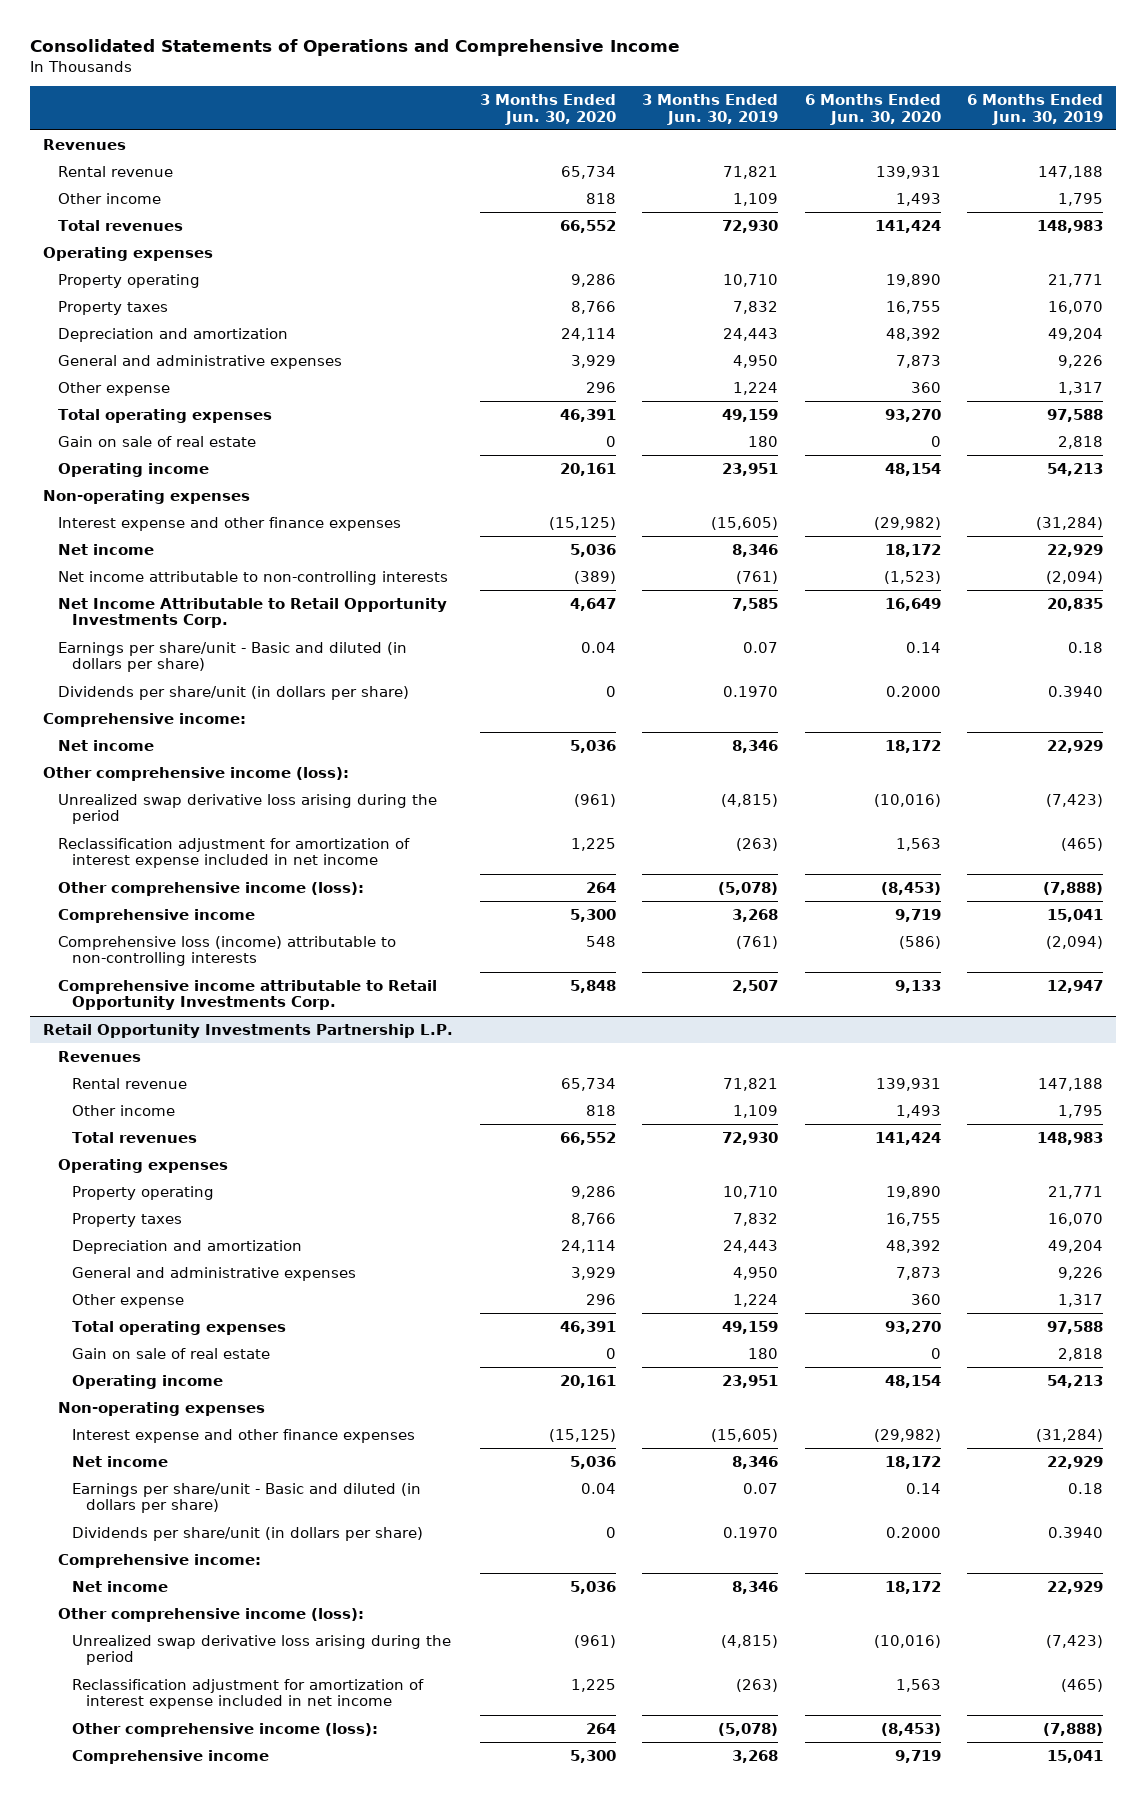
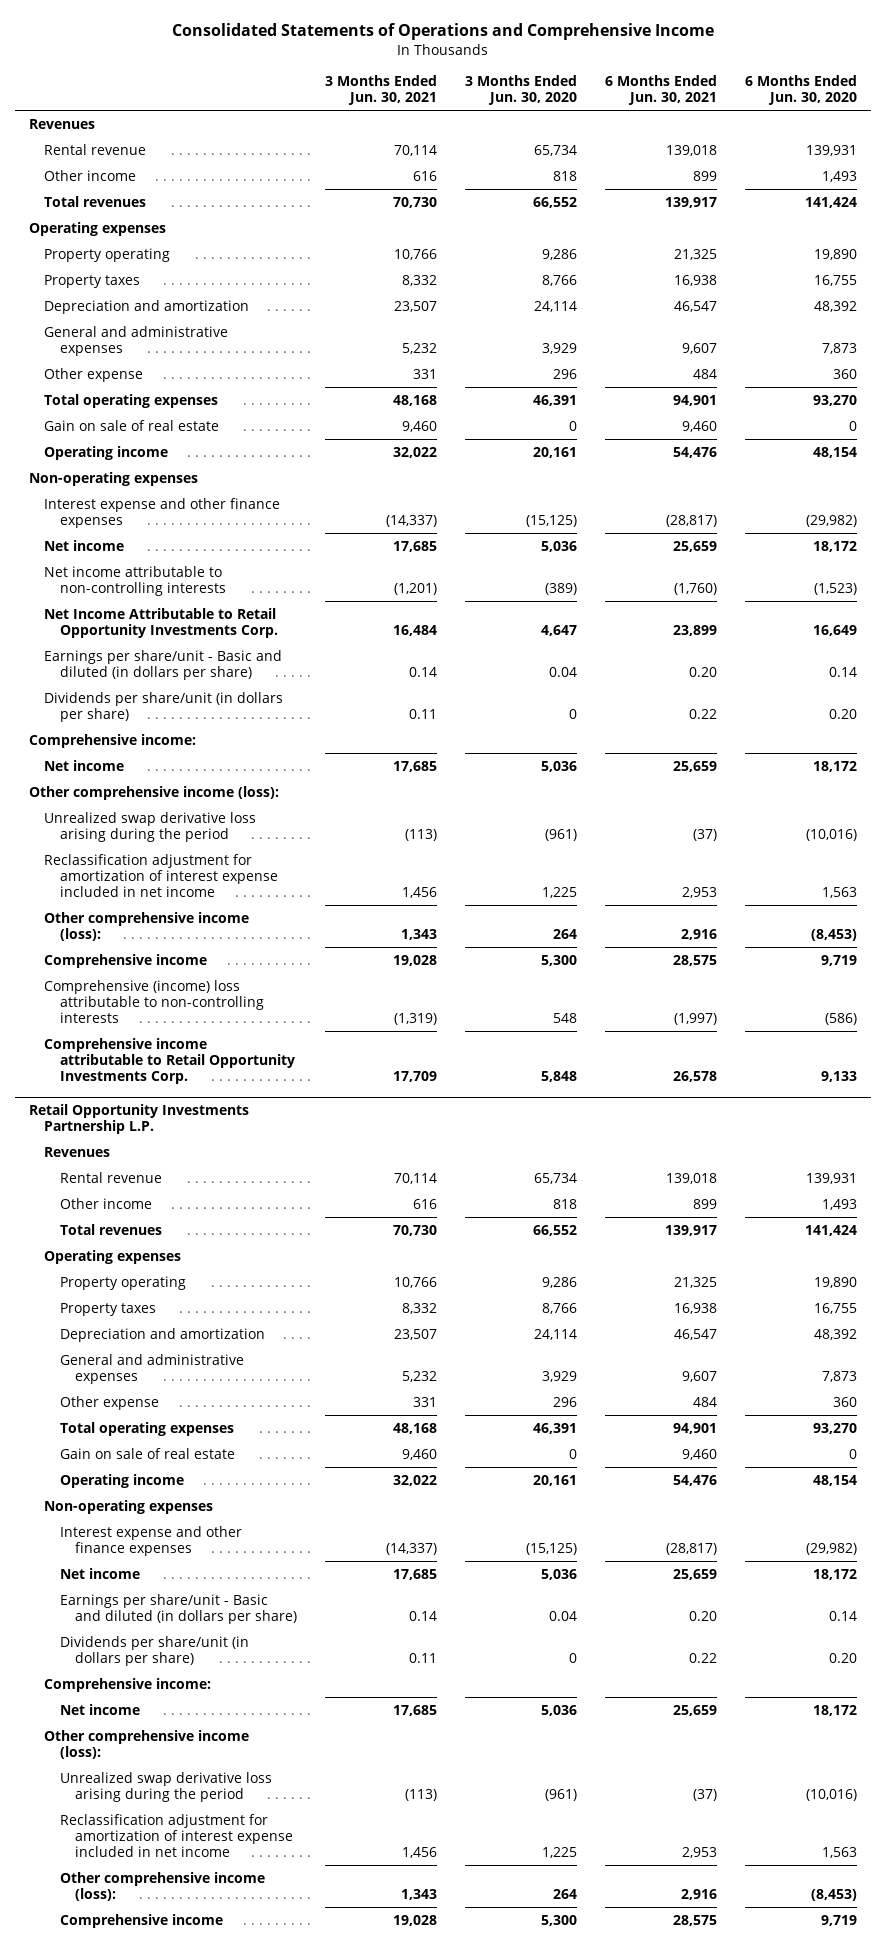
- | 3 Months Ended Jun. 30, 2020 | 3 Months Ended Jun. 30, 2019 | 6 Months Ended Jun. 30, 2020 | 6 Months Ended Jun. 30, 2019
+ | 3 Months Ended Jun. 30, 2021 | 3 Months Ended Jun. 30, 2020 | 6 Months Ended Jun. 30, 2021 | 6 Months Ended Jun. 30, 2020
- Dividends per share/unit (in dollars per share) | 0 | 0.1970 | 0.2000 | 0.3940
+ Dividends per share/unit (in dollars per share) | 0.11 | 0 | 0.22 | 0.20
- Comprehensive loss (income) attributable to non-controlling interests | 548 | (761) | (586) | (2,094)
+ Comprehensive (income) loss attributable to non-controlling interests | (1,319) | 548 | (1,997) | (586)
@ Retail Opportunity Investments Partnership L.P.
- Dividends per share/unit (in dollars per share) | 0 | 0.1970 | 0.2000 | 0.3940
+ Dividends per share/unit (in dollars per share) | 0.11 | 0 | 0.22 | 0.20

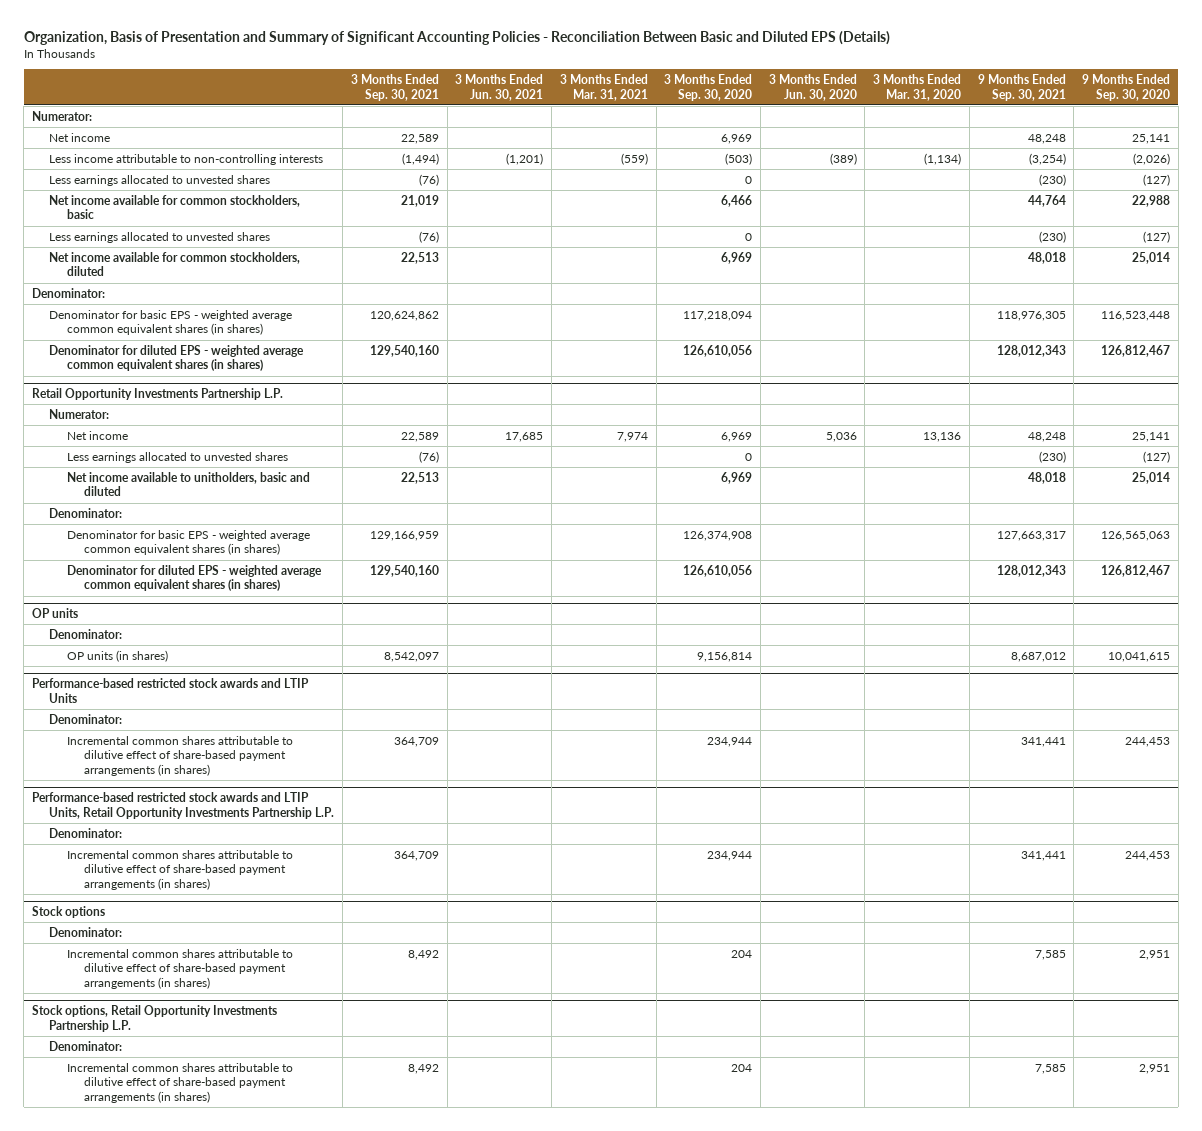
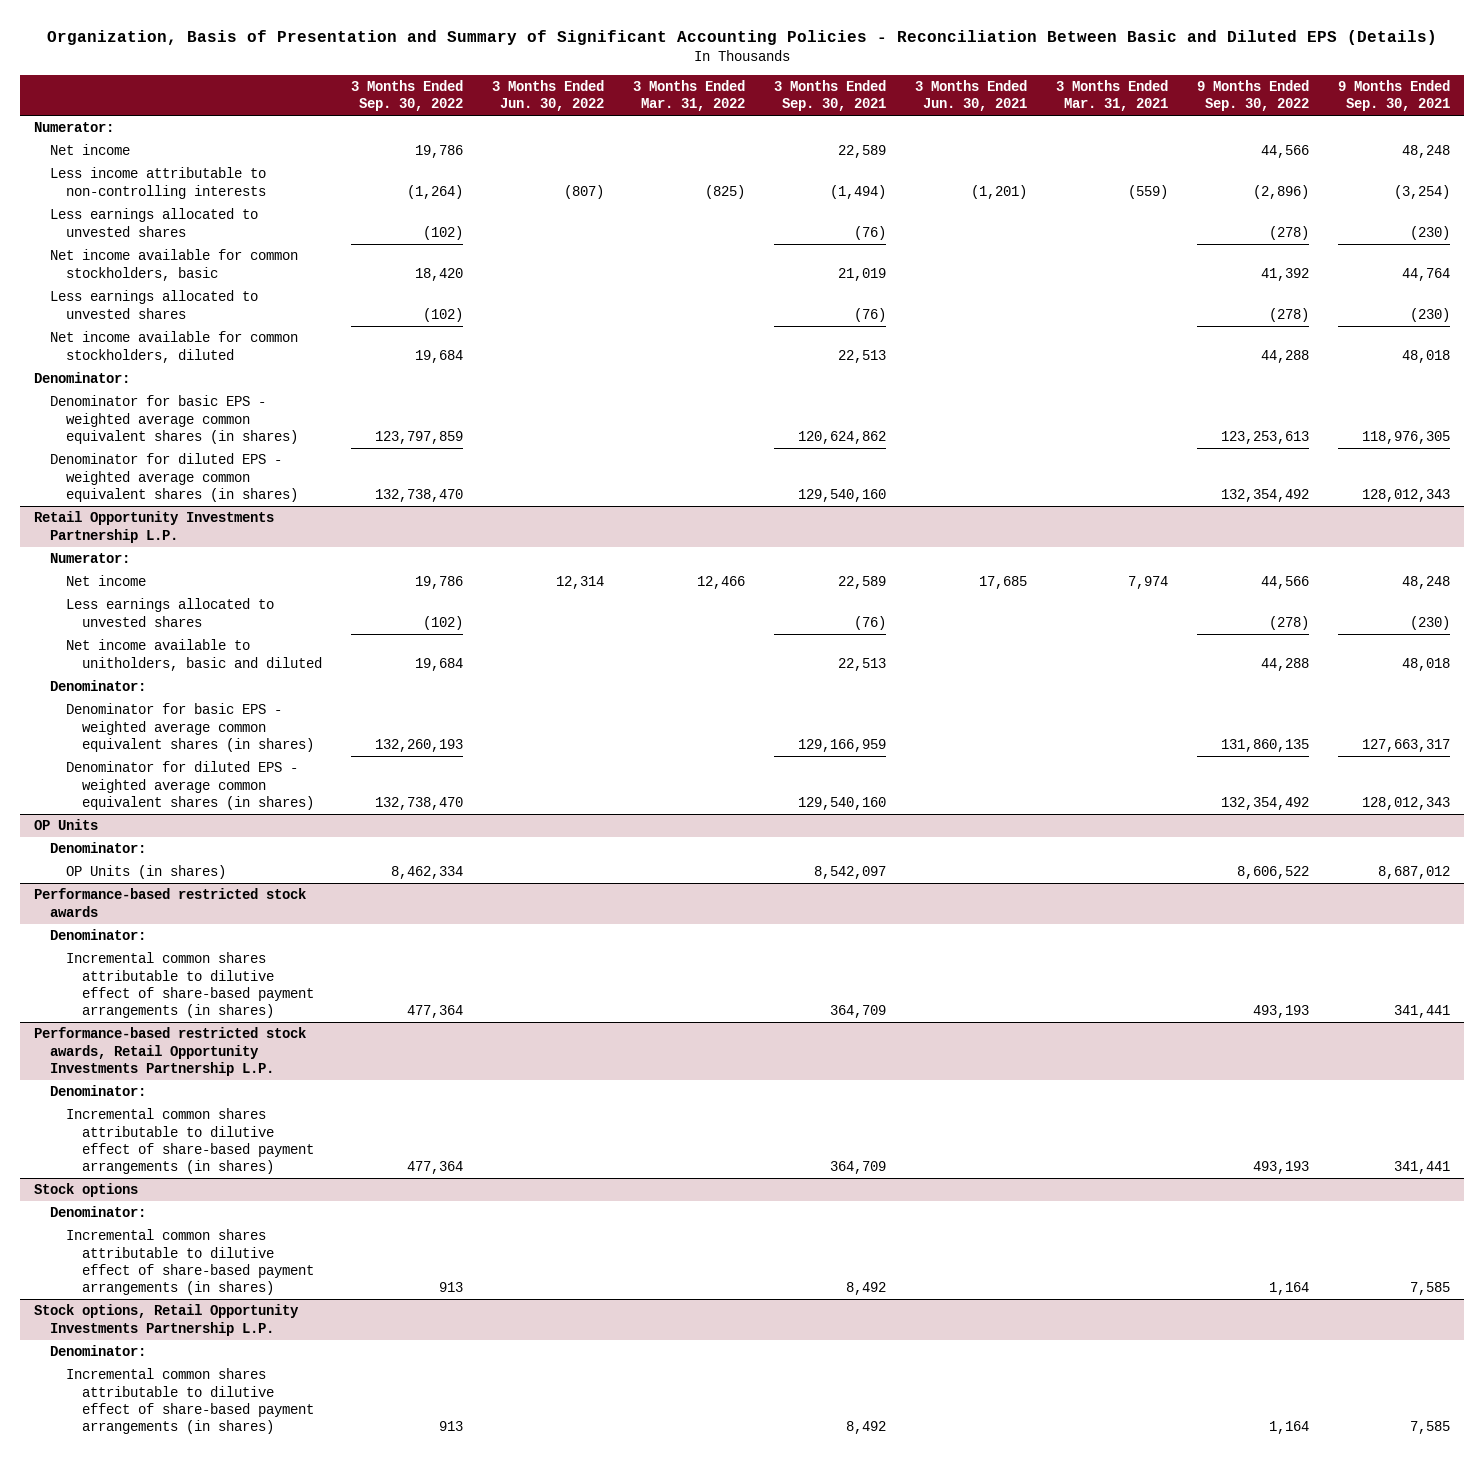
- | 3 Months Ended Sep. 30, 2021 | 3 Months Ended Jun. 30, 2021 | 3 Months Ended Mar. 31, 2021 | 3 Months Ended Sep. 30, 2020 | 3 Months Ended Jun. 30, 2020 | 3 Months Ended Mar. 31, 2020 | 9 Months Ended Sep. 30, 2021 | 9 Months Ended Sep. 30, 2020
+ | 3 Months Ended Sep. 30, 2022 | 3 Months Ended Jun. 30, 2022 | 3 Months Ended Mar. 31, 2022 | 3 Months Ended Sep. 30, 2021 | 3 Months Ended Jun. 30, 2021 | 3 Months Ended Mar. 31, 2021 | 9 Months Ended Sep. 30, 2022 | 9 Months Ended Sep. 30, 2021
- OP units
+ OP Units
- OP units (in shares) | 8,542,097 | | | 9,156,814 | | | 8,687,012 | 10,041,615
- Performance-based restricted stock awards and LTIP Units
+ OP Units (in shares) | 8,462,334 | | | 8,542,097 | | | 8,606,522 | 8,687,012
+ Performance-based restricted stock awards
- Performance-based restricted stock awards and LTIP Units, Retail Opportunity Investments Partnership L.P.
+ Performance-based restricted stock awards, Retail Opportunity Investments Partnership L.P.

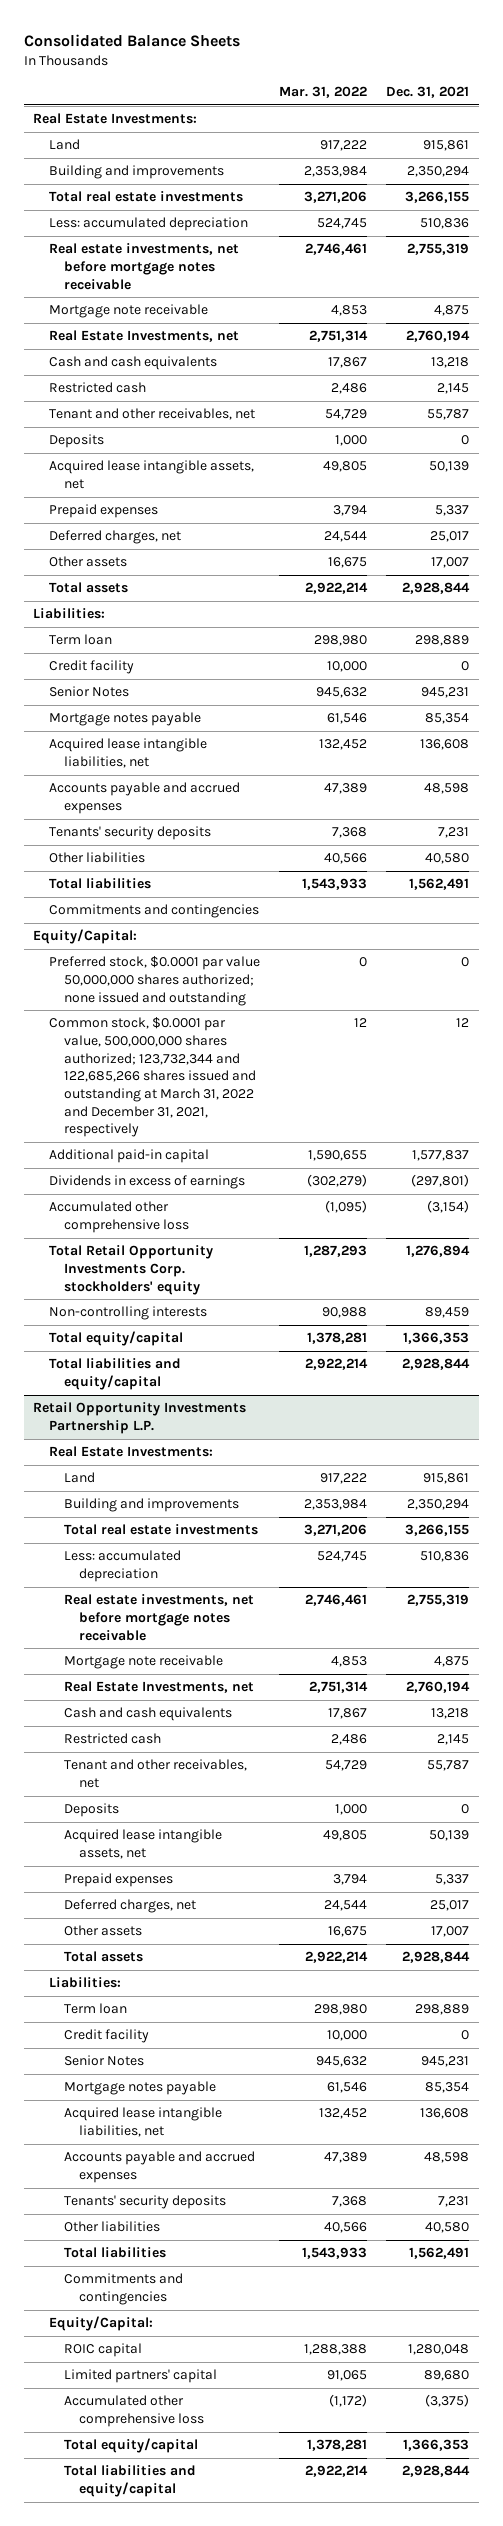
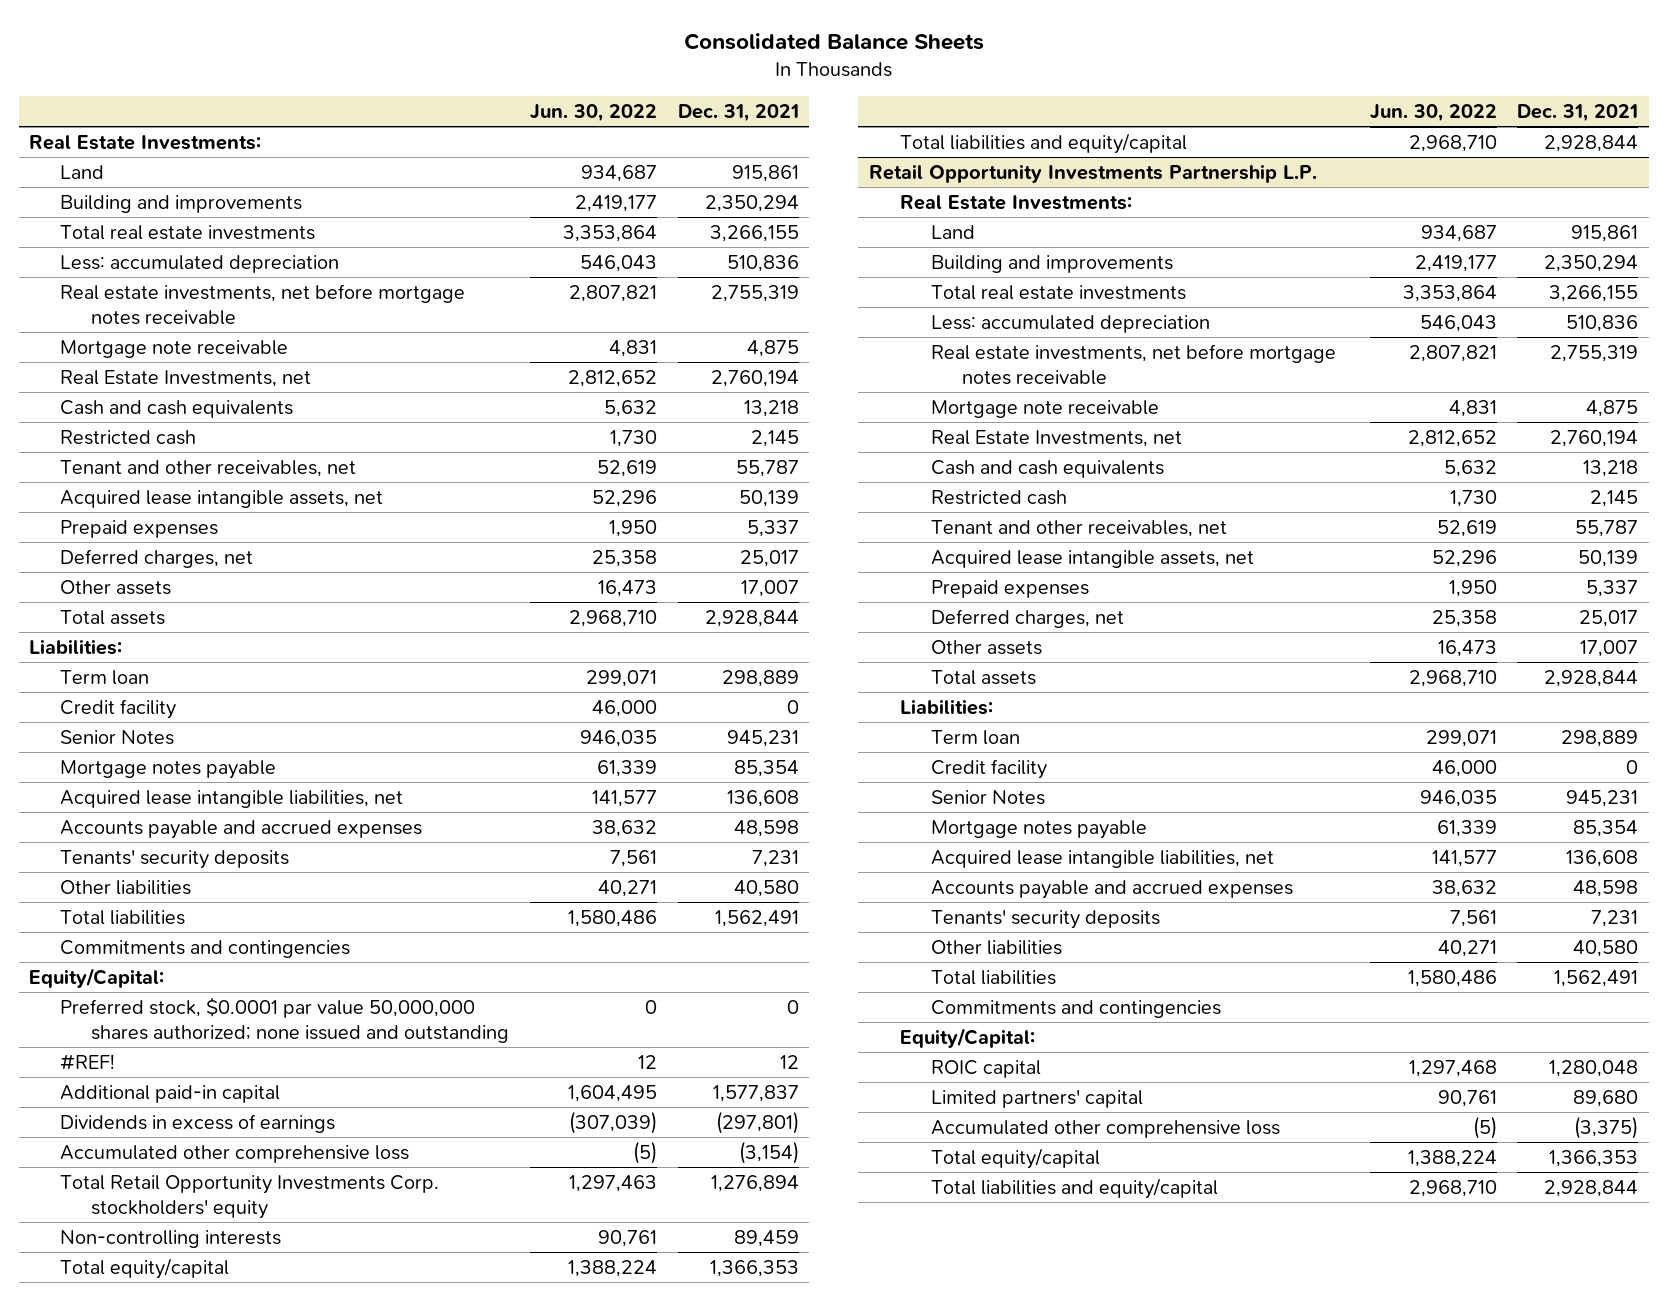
- | Mar. 31, 2022 | Dec. 31, 2021
+ | Jun. 30, 2022 | Dec. 31, 2021
- Deposits | 1,000 | 0
- Common stock, $0.0001 par value, 500,000,000 shares authorized; 123,732,344 and 122,685,266 shares issued and outstanding at March 31, 2022 and December 31, 2021, respectively | 12 | 12
+ #REF! | 12 | 12
@ Retail Opportunity Investments Partnership L.P.
- Deposits | 1,000 | 0

